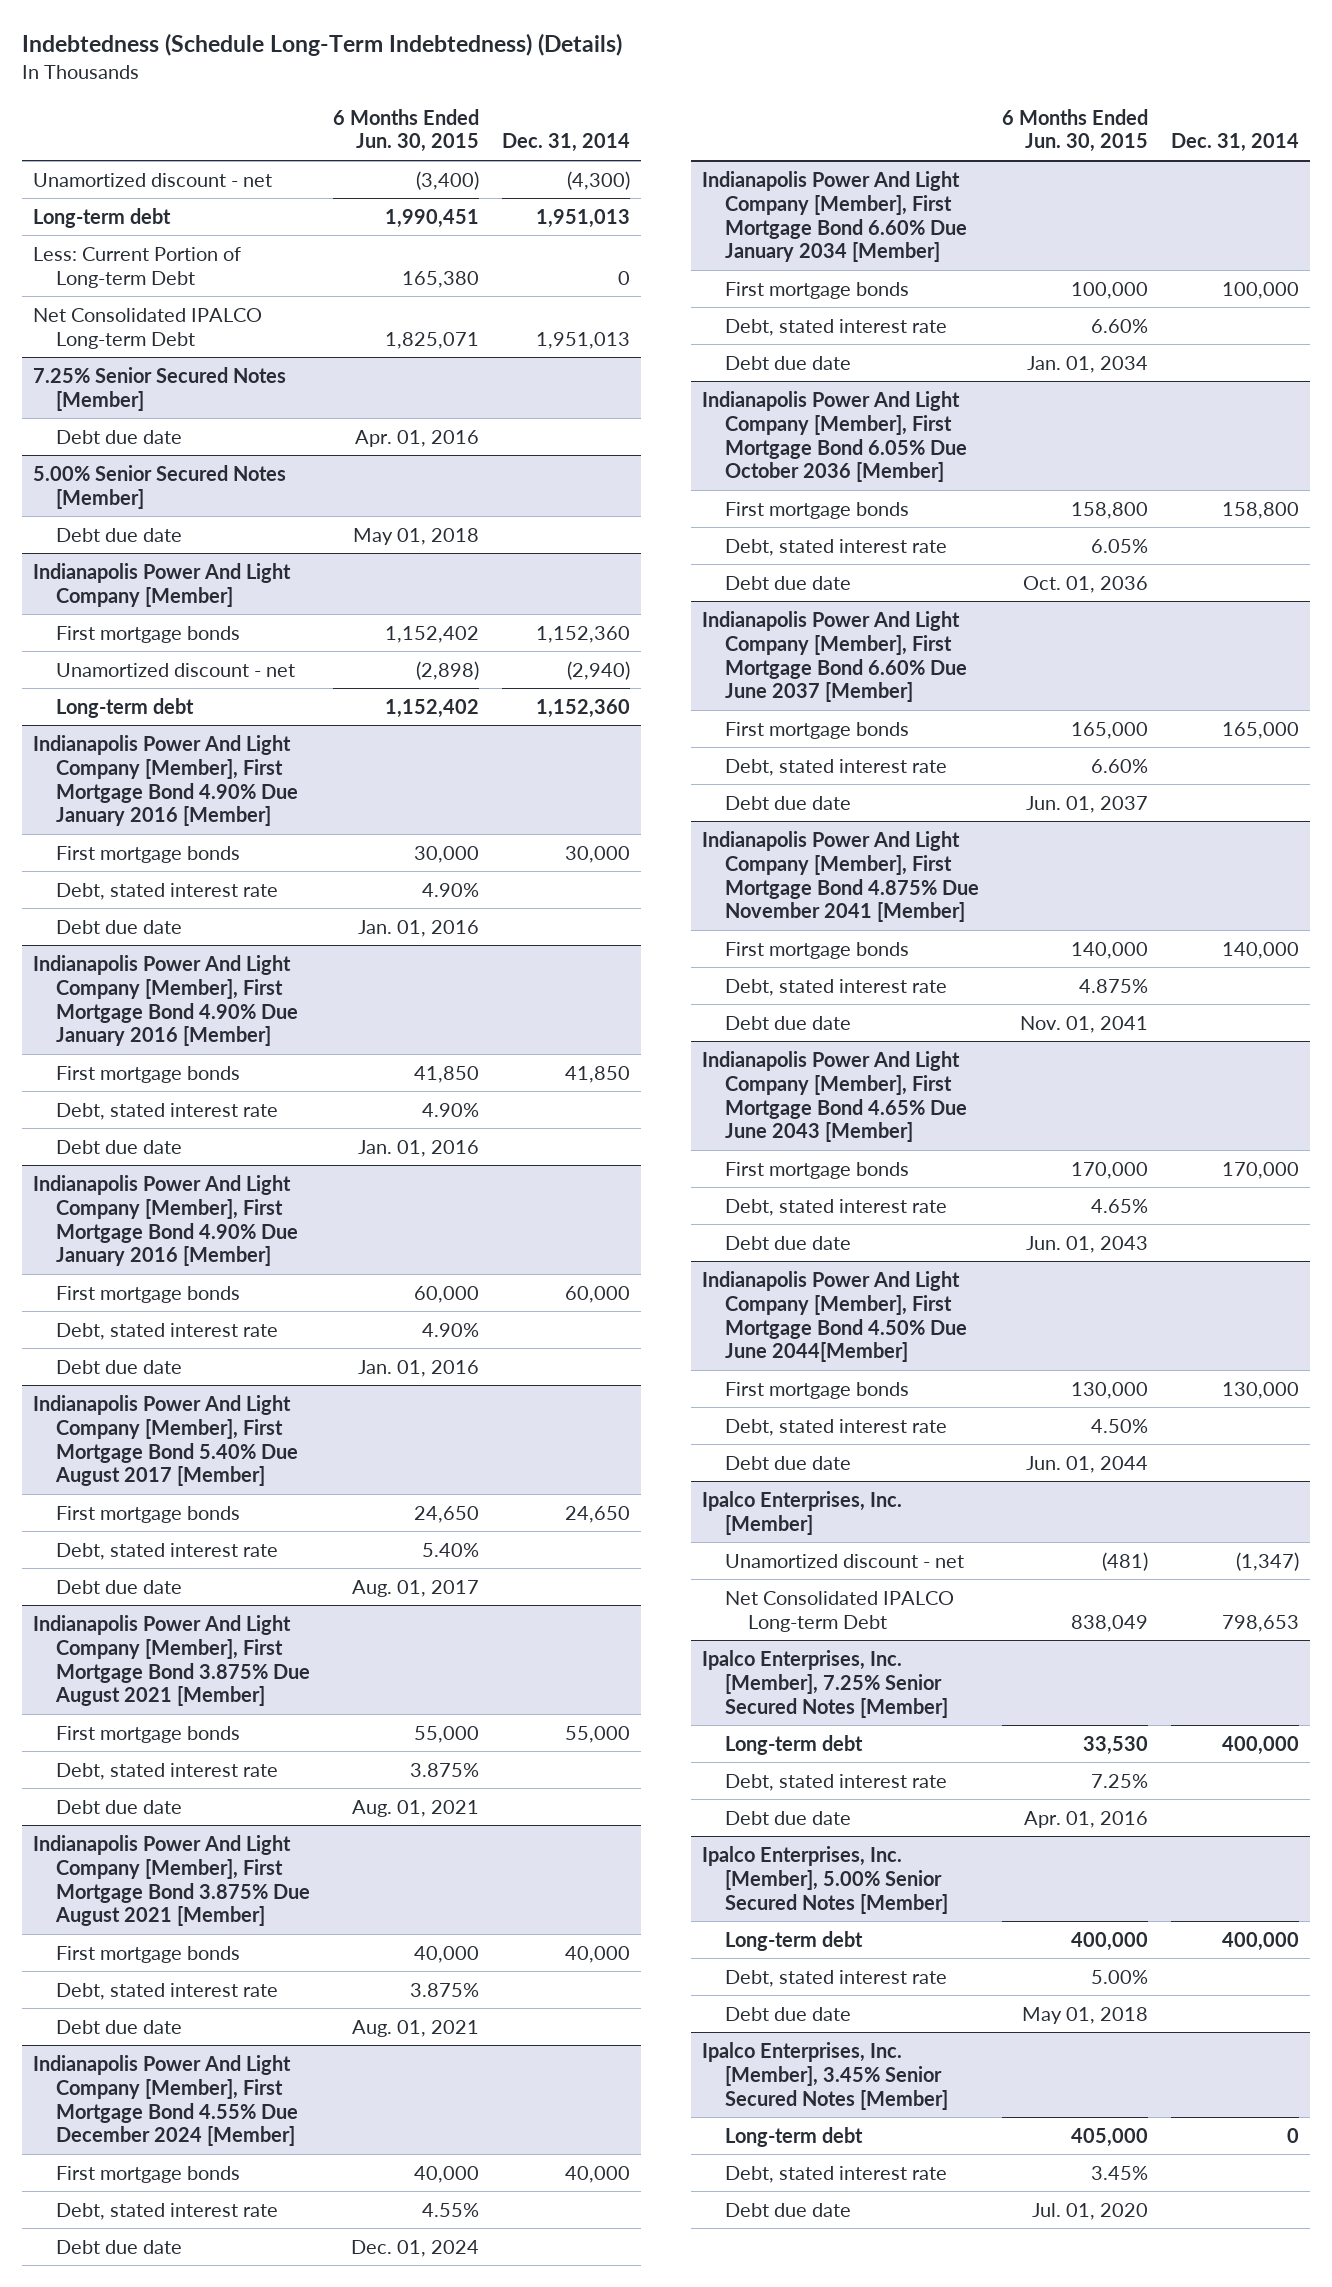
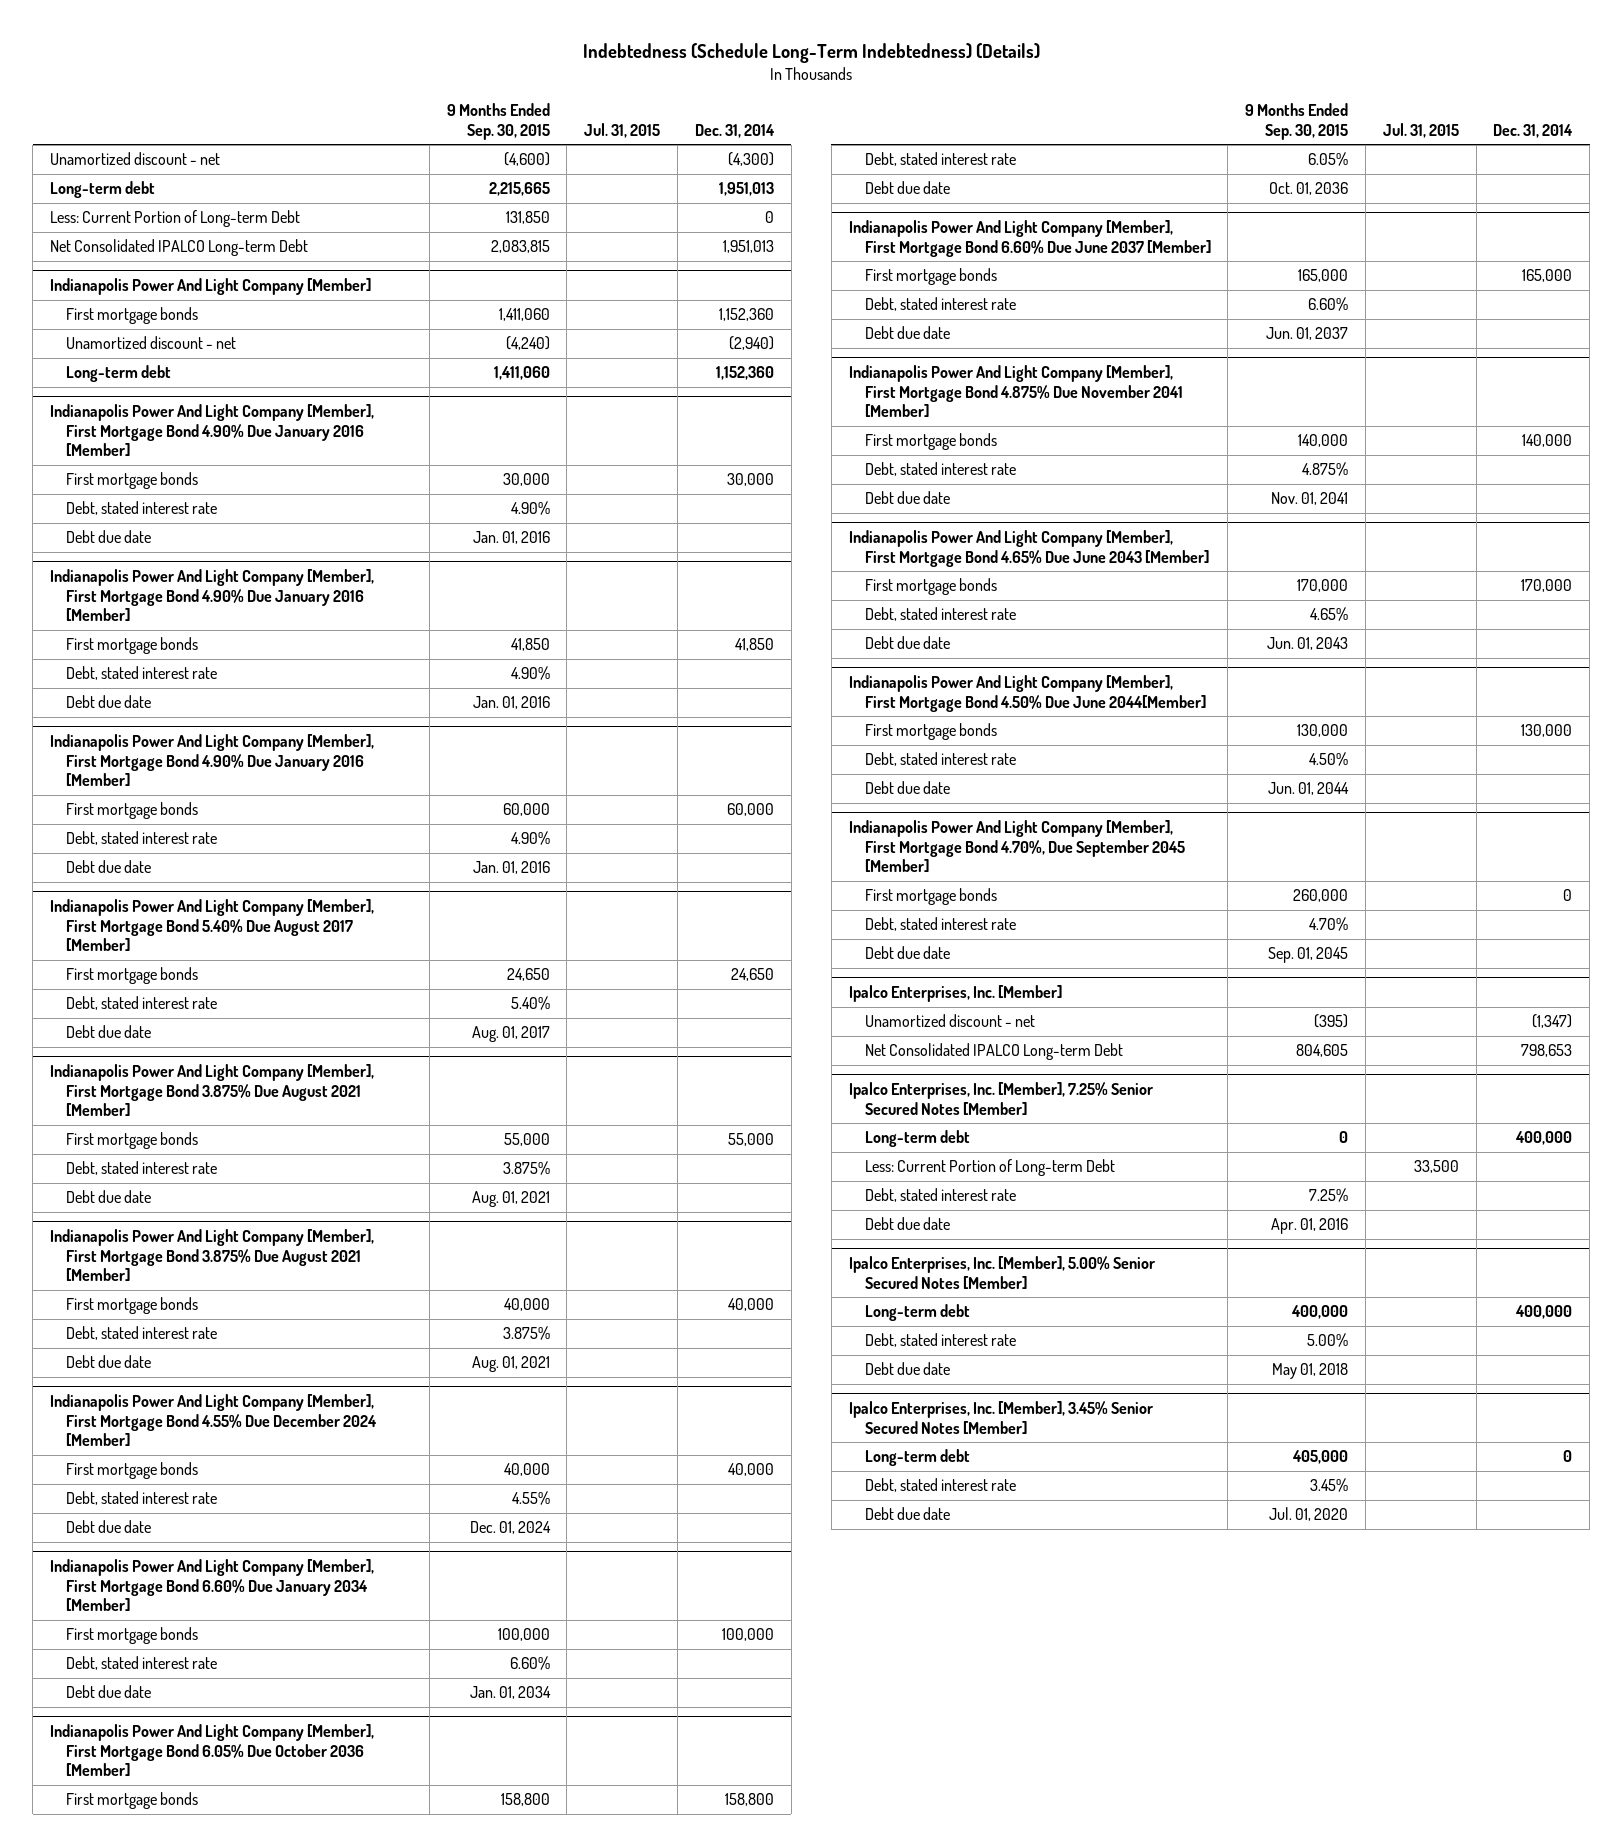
- | 6 Months Ended Jun. 30, 2015 | Dec. 31, 2014
+ | 9 Months Ended Sep. 30, 2015 | Jul. 31, 2015 | Dec. 31, 2014
- 7.25% Senior Secured Notes [Member]
- Debt due date | Apr. 01, 2016 |
- 5.00% Senior Secured Notes [Member]
- Debt due date | May 01, 2018 |
+ Indianapolis Power And Light Company [Member], First Mortgage Bond 4.70%, Due September 2045 [Member]
+ First mortgage bonds | 260,000 | | 0
+ Debt, stated interest rate | 4.70% | |
+ Debt due date | Sep. 01, 2045 | |
@ Ipalco Enterprises, Inc. [Member], 7.25% Senior Secured Notes [Member]
+ Less: Current Portion of Long-term Debt | | 33,500 |

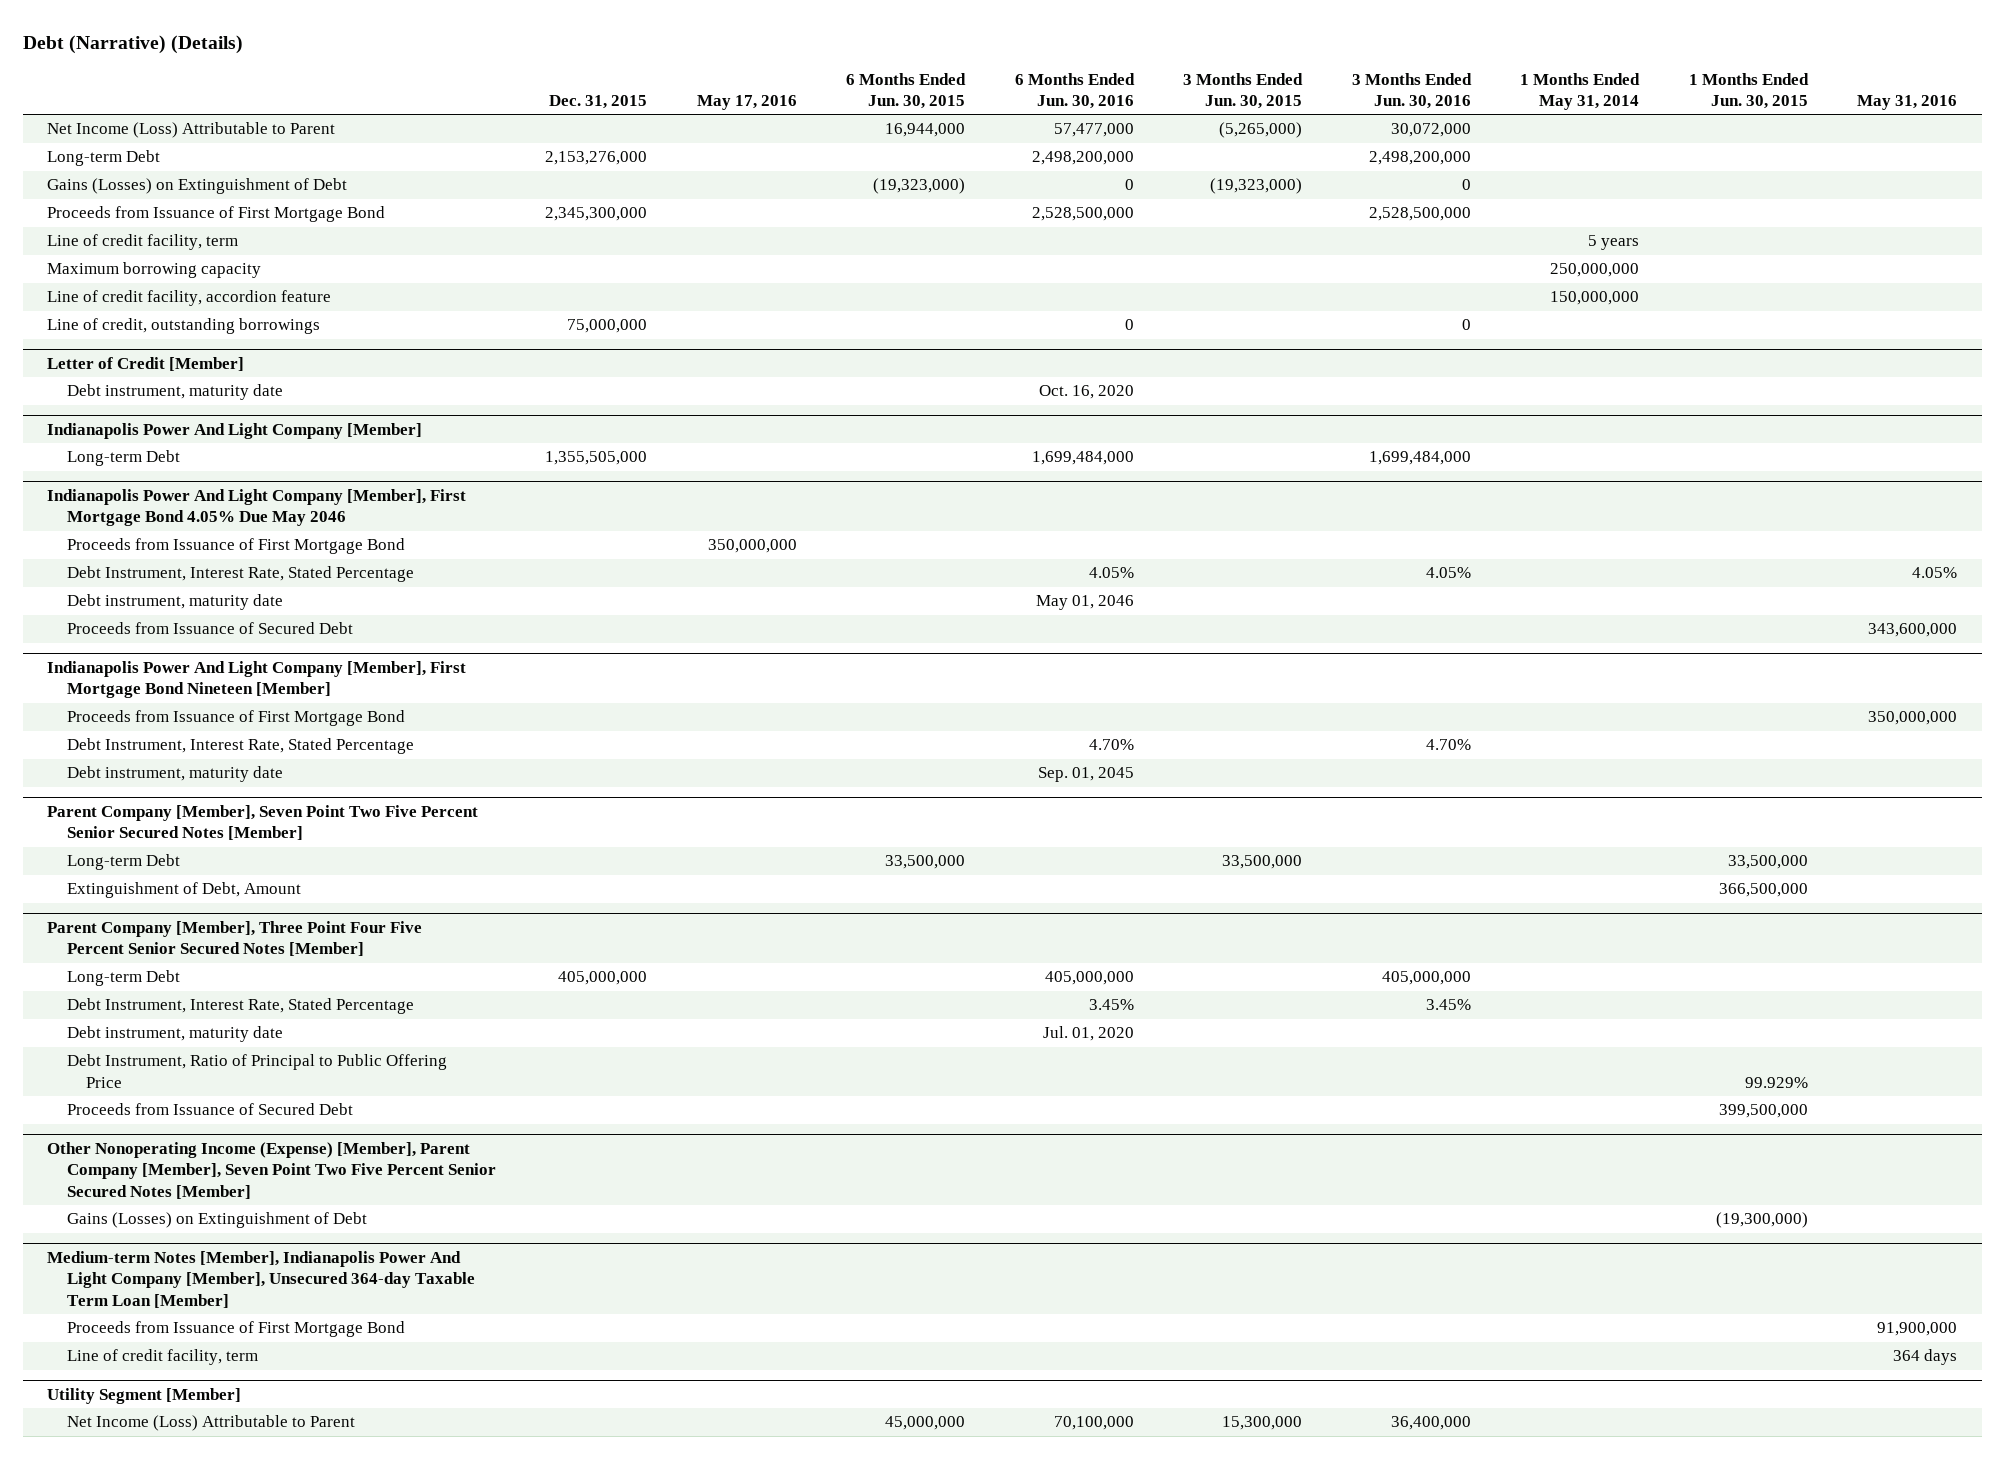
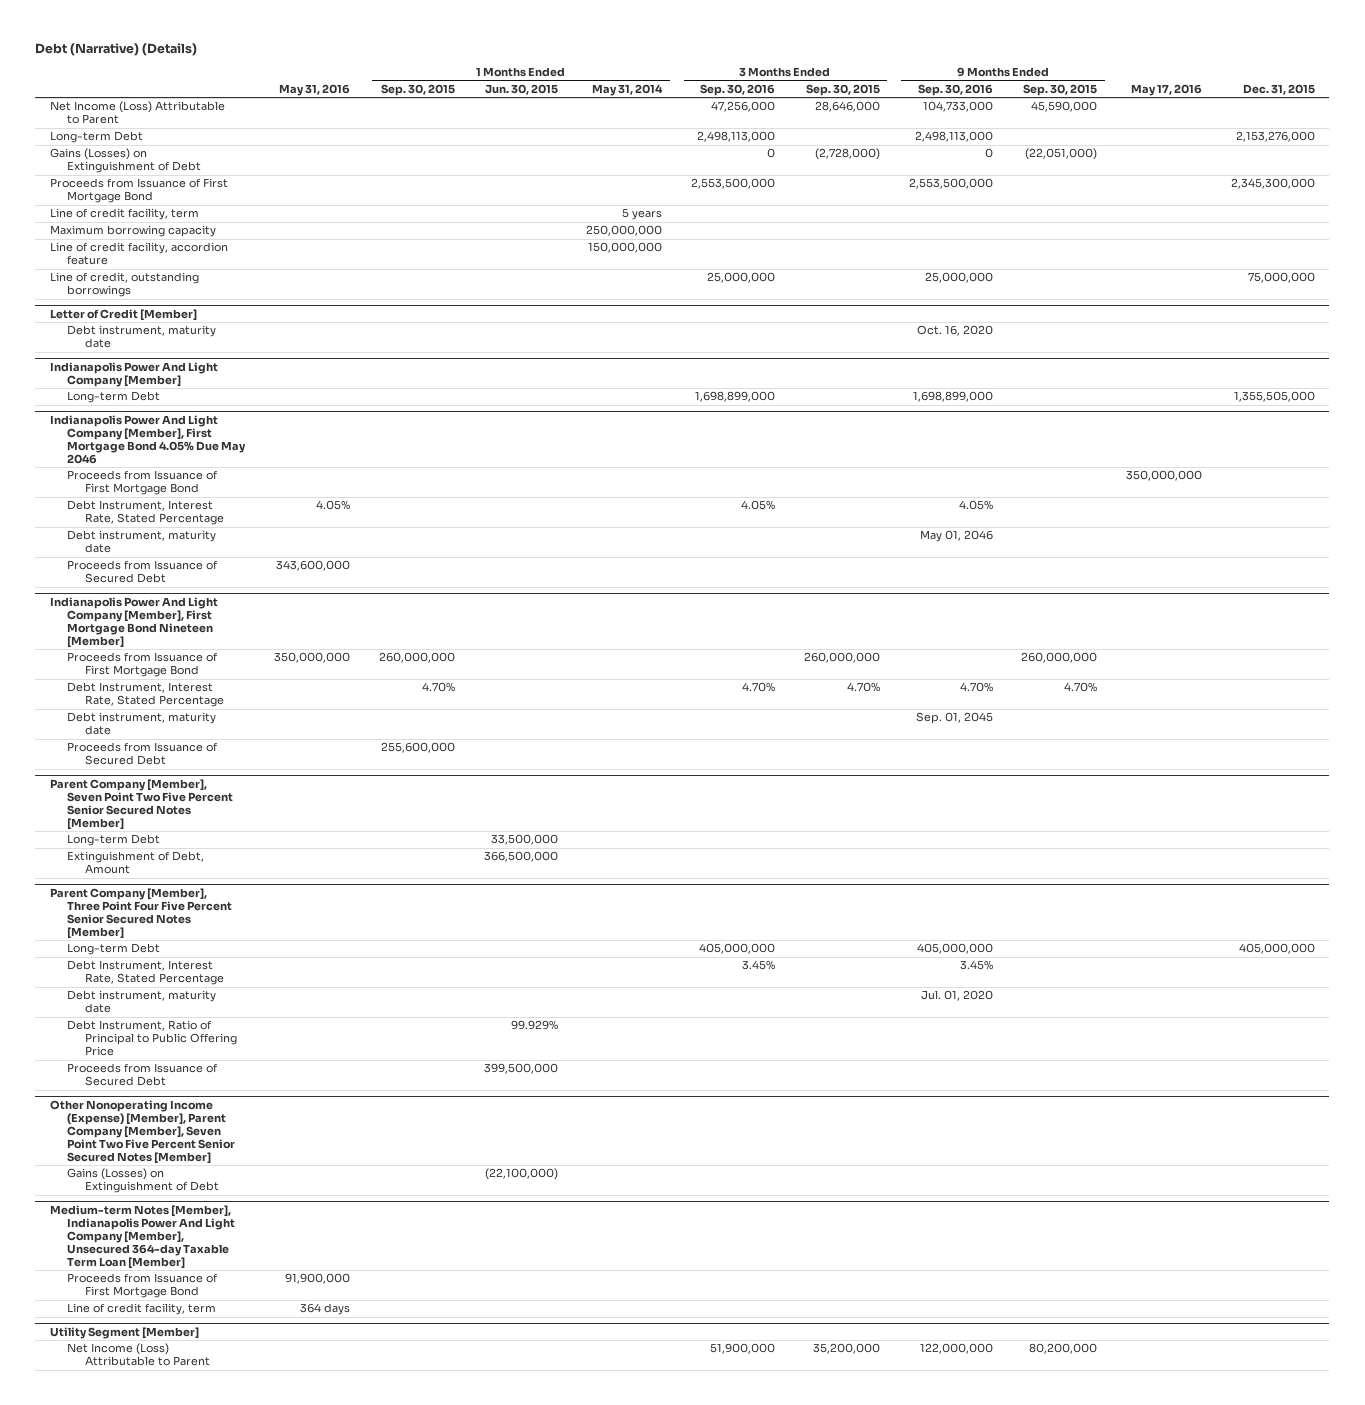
- | Dec. 31, 2015 | May 17, 2016 | 6 Months Ended Jun. 30, 2015 | 6 Months Ended Jun. 30, 2016 | 3 Months Ended Jun. 30, 2015 | 3 Months Ended Jun. 30, 2016 | 1 Months Ended May 31, 2014 | 1 Months Ended Jun. 30, 2015 | May 31, 2016
+ | May 31, 2016 | 1 Months Ended Sep. 30, 2015 | 1 Months Ended Jun. 30, 2015 | 1 Months Ended May 31, 2014 | 3 Months Ended Sep. 30, 2016 | 3 Months Ended Sep. 30, 2015 | 9 Months Ended Sep. 30, 2016 | 9 Months Ended Sep. 30, 2015 | May 17, 2016 | Dec. 31, 2015
@ Indianapolis Power And Light Company [Member], First Mortgage Bond Nineteen [Member]
+ Proceeds from Issuance of Secured Debt | | 255,600,000 | | | | | | | |
@ Other Nonoperating Income (Expense) [Member], Parent Company [Member], Seven Point Two Five Percent Senior Secured Notes [Member]
- Gains (Losses) on Extinguishment of Debt | | | | | | | | (19,300,000) |
+ Gains (Losses) on Extinguishment of Debt | | | (22,100,000) | | | | | | |

